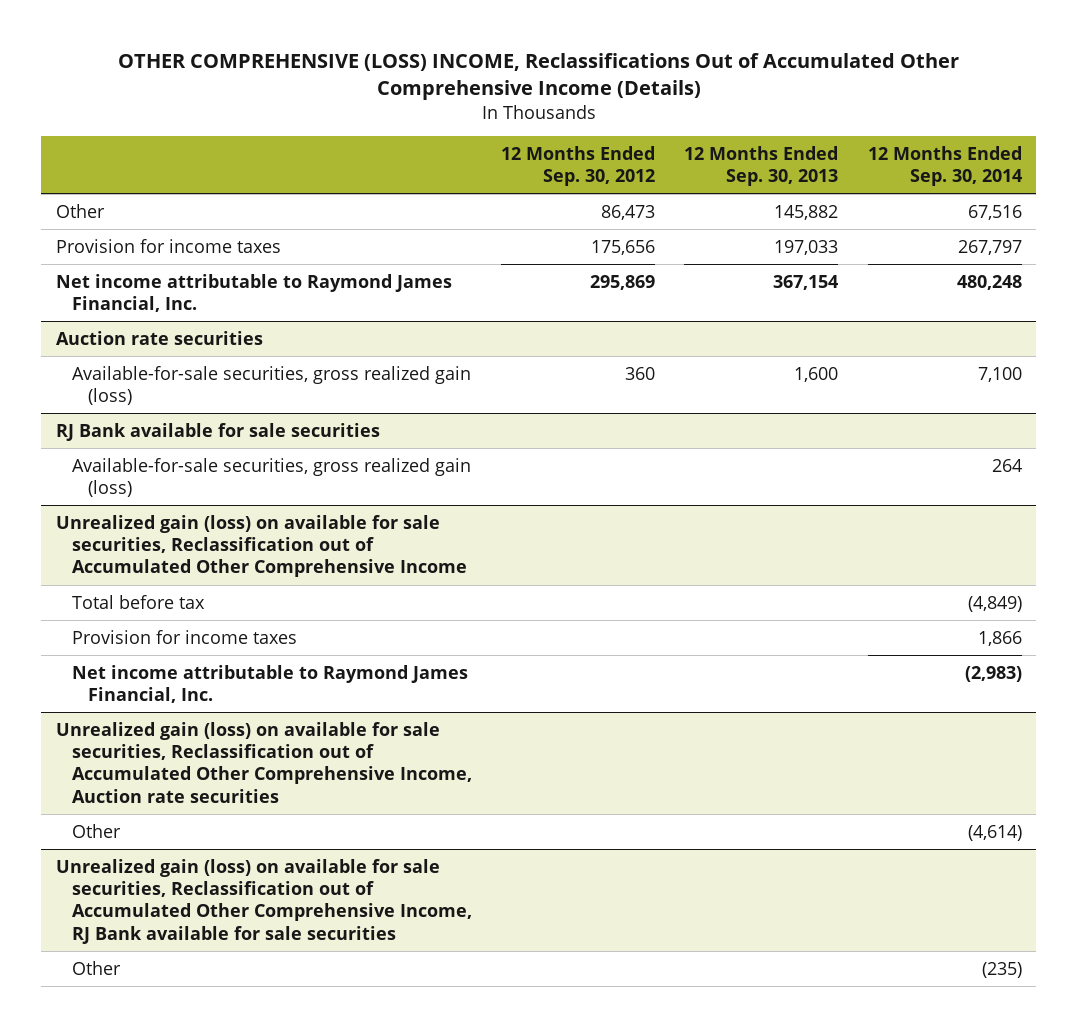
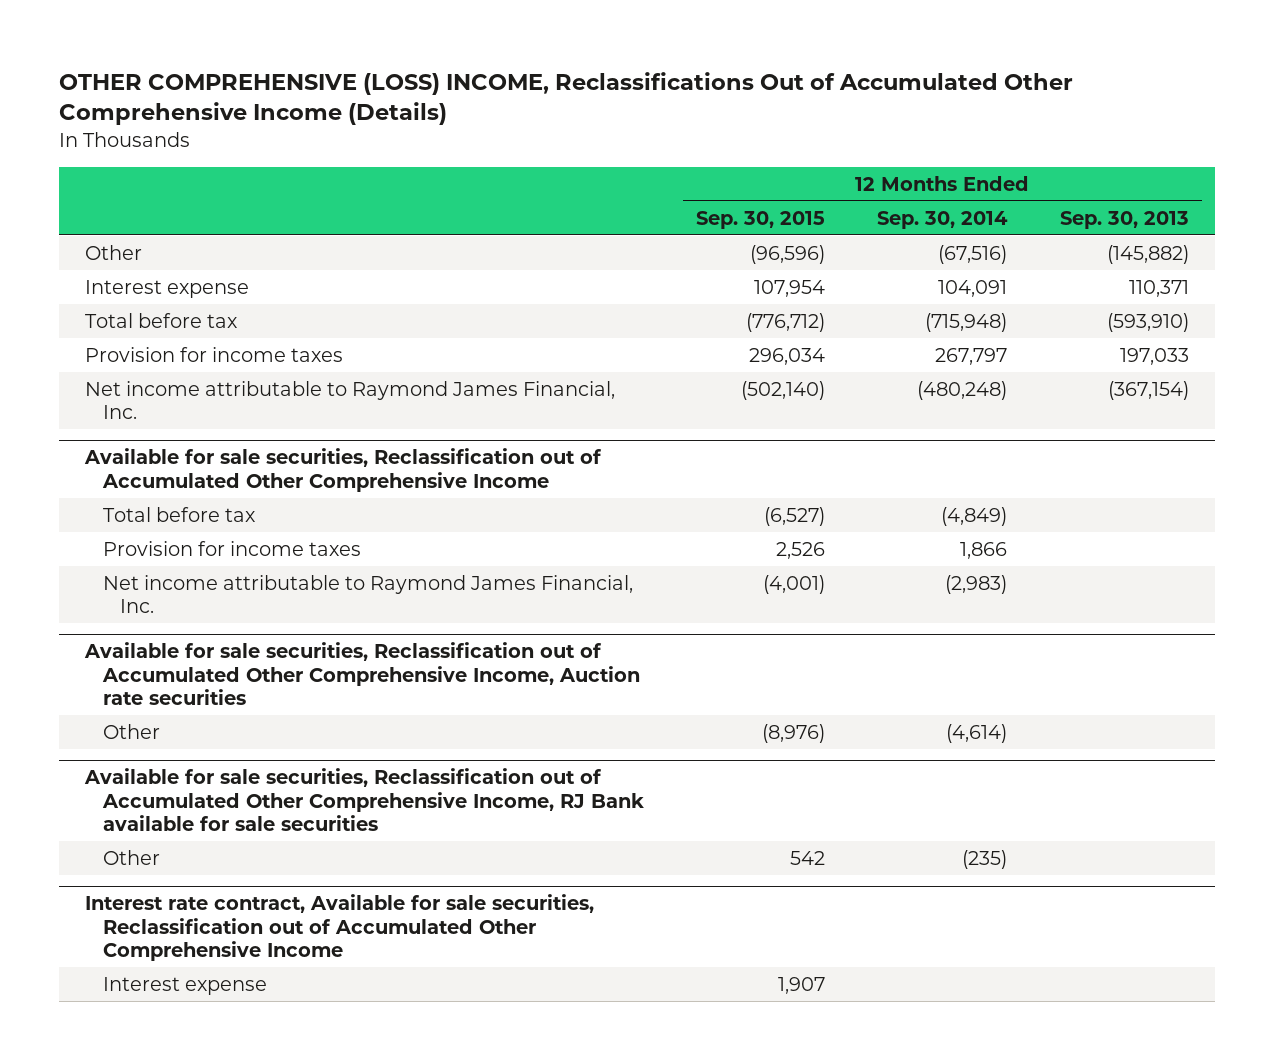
- | 12 Months Ended Sep. 30, 2012 | 12 Months Ended Sep. 30, 2013 | 12 Months Ended Sep. 30, 2014
+ | 12 Months Ended Sep. 30, 2015 | 12 Months Ended Sep. 30, 2014 | 12 Months Ended Sep. 30, 2013
- Other | 86,473 | 145,882 | 67,516
+ Other | (96,596) | (67,516) | (145,882)
+ Interest expense | 107,954 | 104,091 | 110,371
+ Total before tax | (776,712) | (715,948) | (593,910)
- Net income attributable to Raymond James Financial, Inc. | 295,869 | 367,154 | 480,248
- Auction rate securities
- Available-for-sale securities, gross realized gain (loss) | 360 | 1,600 | 7,100
- RJ Bank available for sale securities
- Available-for-sale securities, gross realized gain (loss) | | | 264
- Unrealized gain (loss) on available for sale securities, Reclassification out of Accumulated Other Comprehensive Income
+ Net income attributable to Raymond James Financial, Inc. | (502,140) | (480,248) | (367,154)
+ Available for sale securities, Reclassification out of Accumulated Other Comprehensive Income
- Unrealized gain (loss) on available for sale securities, Reclassification out of Accumulated Other Comprehensive Income, Auction rate securities
+ Available for sale securities, Reclassification out of Accumulated Other Comprehensive Income, Auction rate securities
- Unrealized gain (loss) on available for sale securities, Reclassification out of Accumulated Other Comprehensive Income, RJ Bank available for sale securities
+ Available for sale securities, Reclassification out of Accumulated Other Comprehensive Income, RJ Bank available for sale securities
+ Interest rate contract, Available for sale securities, Reclassification out of Accumulated Other Comprehensive Income
+ Interest expense | 1,907 | |

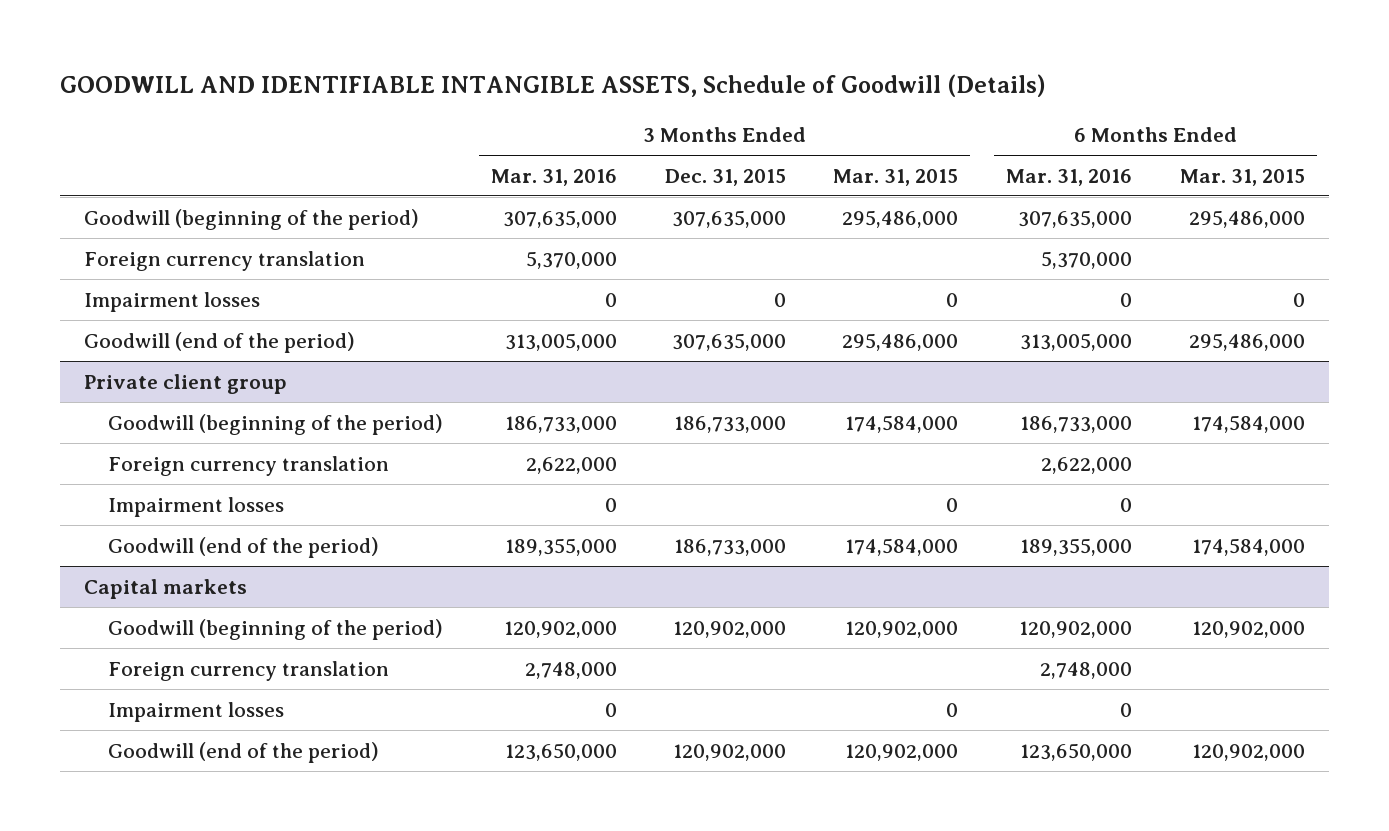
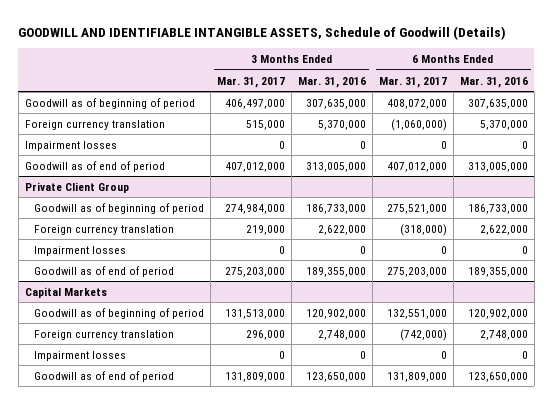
- | 3 Months Ended Mar. 31, 2016 | 3 Months Ended Dec. 31, 2015 | 3 Months Ended Mar. 31, 2015 | 6 Months Ended Mar. 31, 2016 | 6 Months Ended Mar. 31, 2015
+ | 3 Months Ended Mar. 31, 2017 | 3 Months Ended Mar. 31, 2016 | 6 Months Ended Mar. 31, 2017 | 6 Months Ended Mar. 31, 2016
- Goodwill (beginning of the period) | 307,635,000 | 307,635,000 | 295,486,000 | 307,635,000 | 295,486,000
+ Goodwill as of beginning of period | 406,497,000 | 307,635,000 | 408,072,000 | 307,635,000
- Goodwill (end of the period) | 313,005,000 | 307,635,000 | 295,486,000 | 313,005,000 | 295,486,000
- Private client group
- Goodwill (beginning of the period) | 186,733,000 | 186,733,000 | 174,584,000 | 186,733,000 | 174,584,000
+ Goodwill as of end of period | 407,012,000 | 313,005,000 | 407,012,000 | 313,005,000
+ Private Client Group
+ Goodwill as of beginning of period | 274,984,000 | 186,733,000 | 275,521,000 | 186,733,000
- Goodwill (end of the period) | 189,355,000 | 186,733,000 | 174,584,000 | 189,355,000 | 174,584,000
- Capital markets
- Goodwill (beginning of the period) | 120,902,000 | 120,902,000 | 120,902,000 | 120,902,000 | 120,902,000
+ Goodwill as of end of period | 275,203,000 | 189,355,000 | 275,203,000 | 189,355,000
+ Capital Markets
+ Goodwill as of beginning of period | 131,513,000 | 120,902,000 | 132,551,000 | 120,902,000
- Goodwill (end of the period) | 123,650,000 | 120,902,000 | 120,902,000 | 123,650,000 | 120,902,000
+ Goodwill as of end of period | 131,809,000 | 123,650,000 | 131,809,000 | 123,650,000

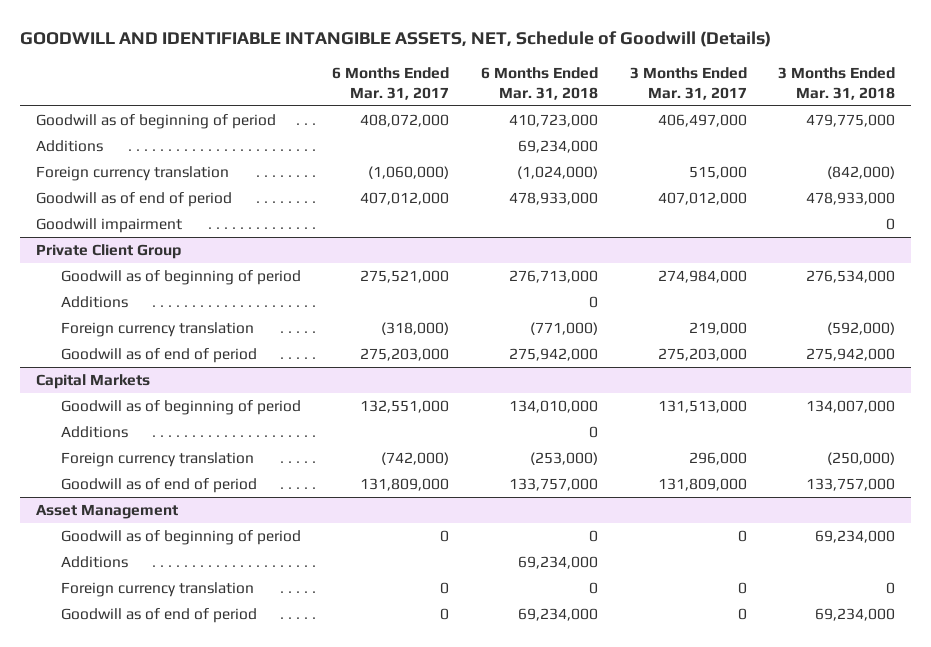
- GOODWILL AND IDENTIFIABLE INTANGIBLE ASSETS, Schedule of Goodwill (Details)
+ GOODWILL AND IDENTIFIABLE INTANGIBLE ASSETS, NET, Schedule of Goodwill (Details)
- | 3 Months Ended Mar. 31, 2017 | 3 Months Ended Mar. 31, 2016 | 6 Months Ended Mar. 31, 2017 | 6 Months Ended Mar. 31, 2016
+ | 6 Months Ended Mar. 31, 2017 | 6 Months Ended Mar. 31, 2018 | 3 Months Ended Mar. 31, 2017 | 3 Months Ended Mar. 31, 2018
+ Additions | | 69,234,000 | |
- Impairment losses | 0 | 0 | 0 | 0
+ Goodwill impairment | | | | 0
@ Private Client Group
+ Additions | | 0 | |
- Impairment losses | 0 | 0 | 0 | 0
@ Capital Markets
+ Additions | | 0 | |
- Impairment losses | 0 | 0 | 0 | 0
+ Asset Management
+ Goodwill as of beginning of period | 0 | 0 | 0 | 69,234,000
+ Additions | | 69,234,000 | |
+ Foreign currency translation | 0 | 0 | 0 | 0
+ Goodwill as of end of period | 0 | 69,234,000 | 0 | 69,234,000

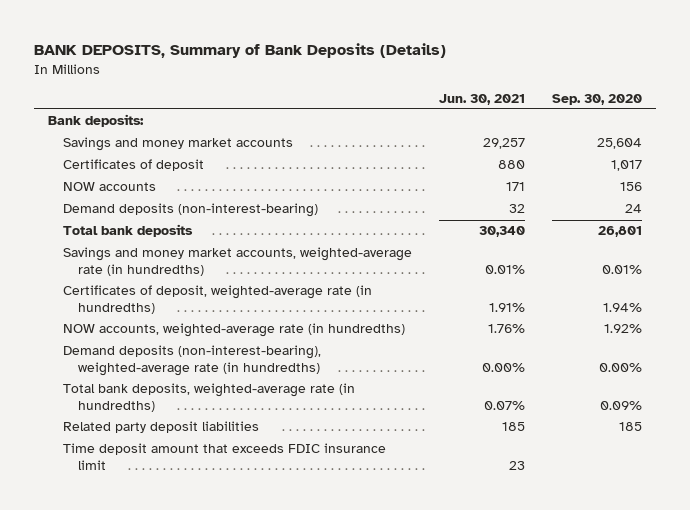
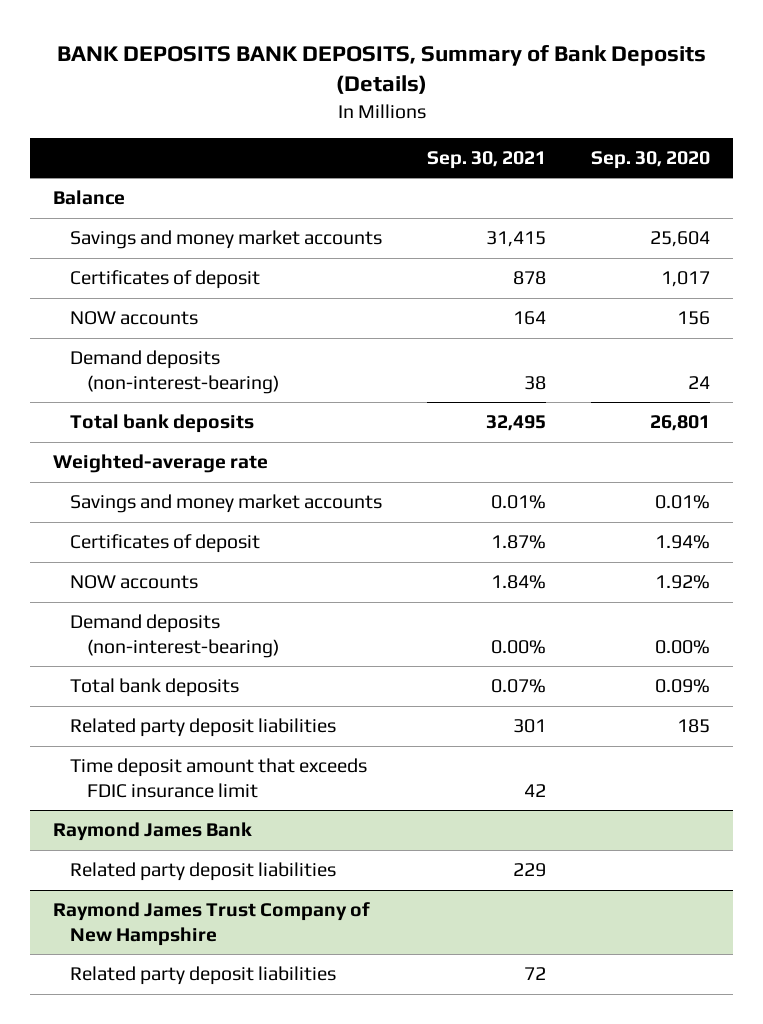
- BANK DEPOSITS, Summary of Bank Deposits (Details)
+ BANK DEPOSITS BANK DEPOSITS, Summary of Bank Deposits (Details)
- | Jun. 30, 2021 | Sep. 30, 2020
+ | Sep. 30, 2021 | Sep. 30, 2020
- Bank deposits:
+ Balance
- Savings and money market accounts, weighted-average rate (in hundredths) | 0.01% | 0.01%
- Certificates of deposit, weighted-average rate (in hundredths) | 1.91% | 1.94%
- NOW accounts, weighted-average rate (in hundredths) | 1.76% | 1.92%
- Demand deposits (non-interest-bearing), weighted-average rate (in hundredths) | 0.00% | 0.00%
- Total bank deposits, weighted-average rate (in hundredths) | 0.07% | 0.09%
+ Weighted-average rate
+ Savings and money market accounts | 0.01% | 0.01%
+ Certificates of deposit | 1.87% | 1.94%
+ NOW accounts | 1.84% | 1.92%
+ Demand deposits (non-interest-bearing) | 0.00% | 0.00%
+ Total bank deposits | 0.07% | 0.09%
+ Raymond James Bank
+ Related party deposit liabilities | 229 |
+ Raymond James Trust Company of New Hampshire
+ Related party deposit liabilities | 72 |

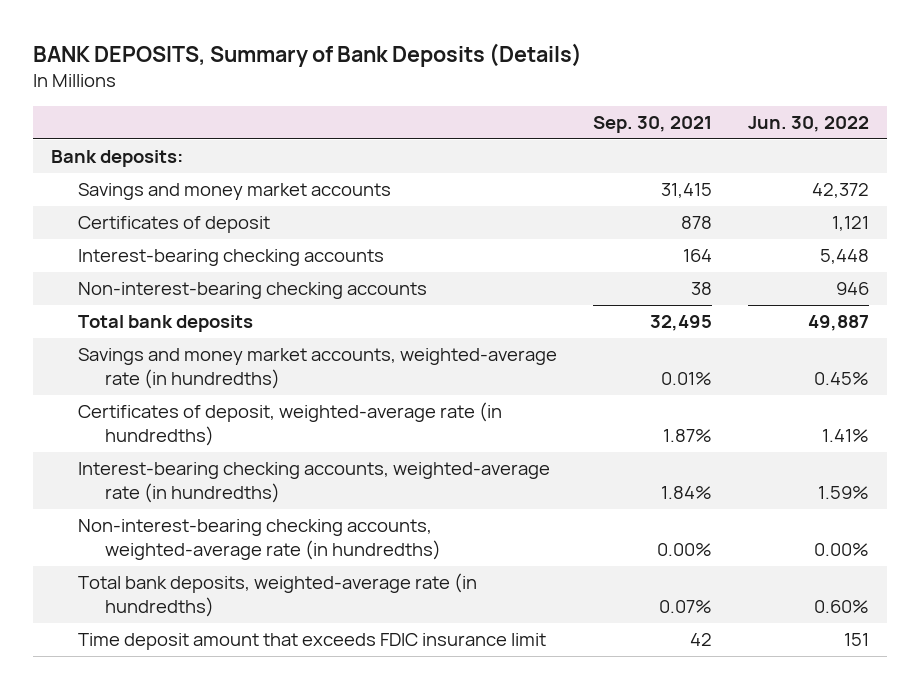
- BANK DEPOSITS BANK DEPOSITS, Summary of Bank Deposits (Details)
+ BANK DEPOSITS, Summary of Bank Deposits (Details)
- | Sep. 30, 2021 | Sep. 30, 2020
+ | Sep. 30, 2021 | Jun. 30, 2022
- Balance
+ Bank deposits:
- NOW accounts | 164 | 156
- Demand deposits (non-interest-bearing) | 38 | 24
+ Interest-bearing checking accounts | 164 | 5,448
+ Non-interest-bearing checking accounts | 38 | 946
- Weighted-average rate
- Savings and money market accounts | 0.01% | 0.01%
- Certificates of deposit | 1.87% | 1.94%
- NOW accounts | 1.84% | 1.92%
- Demand deposits (non-interest-bearing) | 0.00% | 0.00%
- Total bank deposits | 0.07% | 0.09%
- Related party deposit liabilities | 301 | 185
+ Savings and money market accounts, weighted-average rate (in hundredths) | 0.01% | 0.45%
+ Certificates of deposit, weighted-average rate (in hundredths) | 1.87% | 1.41%
+ Interest-bearing checking accounts, weighted-average rate (in hundredths) | 1.84% | 1.59%
+ Non-interest-bearing checking accounts, weighted-average rate (in hundredths) | 0.00% | 0.00%
+ Total bank deposits, weighted-average rate (in hundredths) | 0.07% | 0.60%
- Raymond James Bank
- Related party deposit liabilities | 229 |
- Raymond James Trust Company of New Hampshire
- Related party deposit liabilities | 72 |

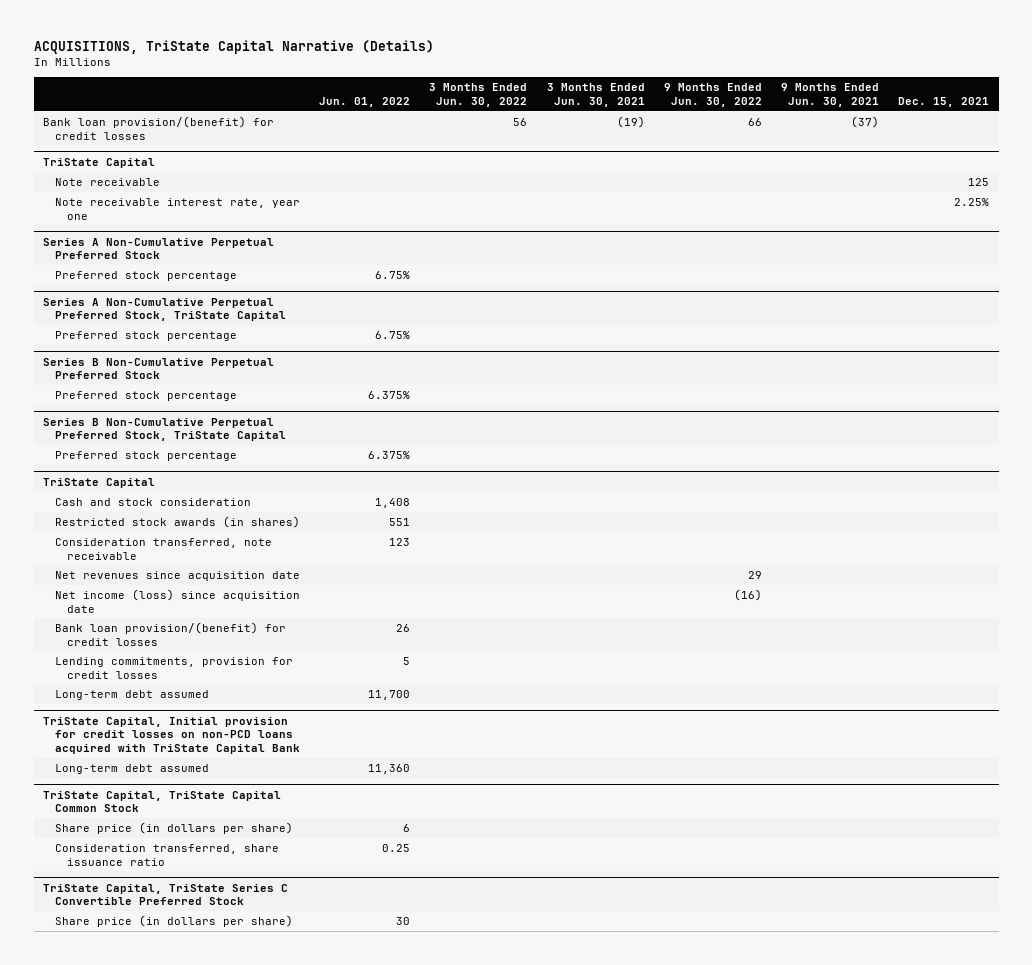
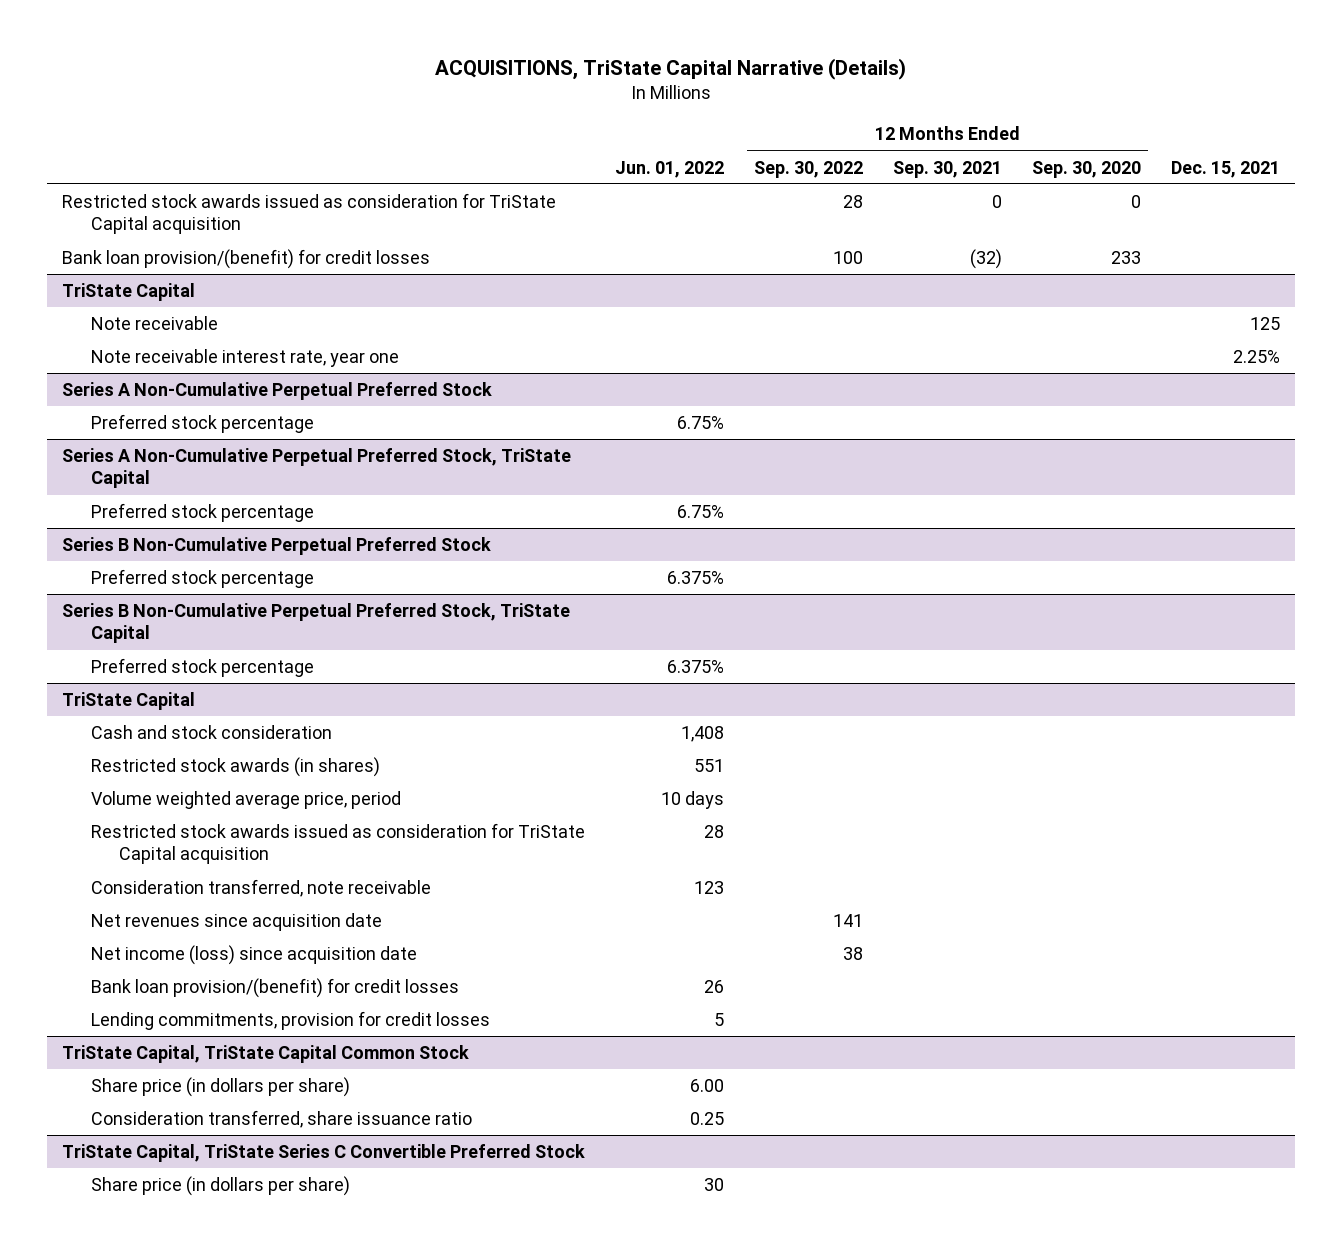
- | Jun. 01, 2022 | 3 Months Ended Jun. 30, 2022 | 3 Months Ended Jun. 30, 2021 | 9 Months Ended Jun. 30, 2022 | 9 Months Ended Jun. 30, 2021 | Dec. 15, 2021
+ | Jun. 01, 2022 | 12 Months Ended Sep. 30, 2022 | 12 Months Ended Sep. 30, 2021 | 12 Months Ended Sep. 30, 2020 | Dec. 15, 2021
+ Restricted stock awards issued as consideration for TriState Capital acquisition | | 28 | 0 | 0 |
@ TriState Capital
+ Volume weighted average price, period | 10 days | | | |
+ Restricted stock awards issued as consideration for TriState Capital acquisition | 28 | | | |
- Long-term debt assumed | 11,700 | | | | |
- TriState Capital, Initial provision for credit losses on non-PCD loans acquired with TriState Capital Bank
- Long-term debt assumed | 11,360 | | | | |
@ TriState Capital, TriState Capital Common Stock
- Share price (in dollars per share) | 6 | | | | |
+ Share price (in dollars per share) | 6.00 | | | |

